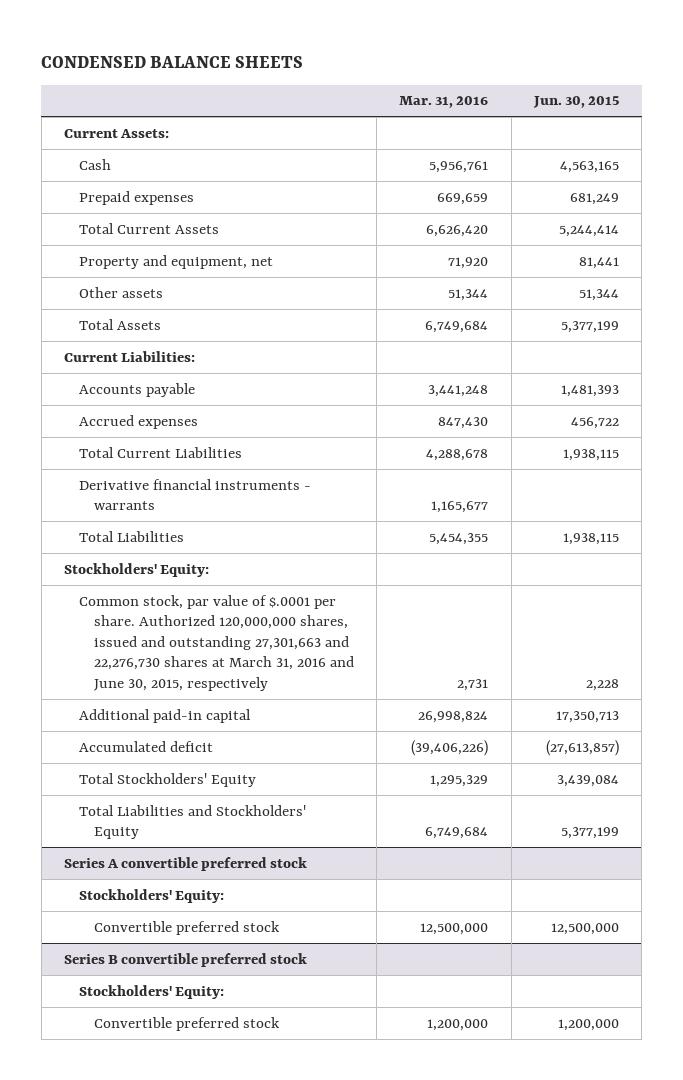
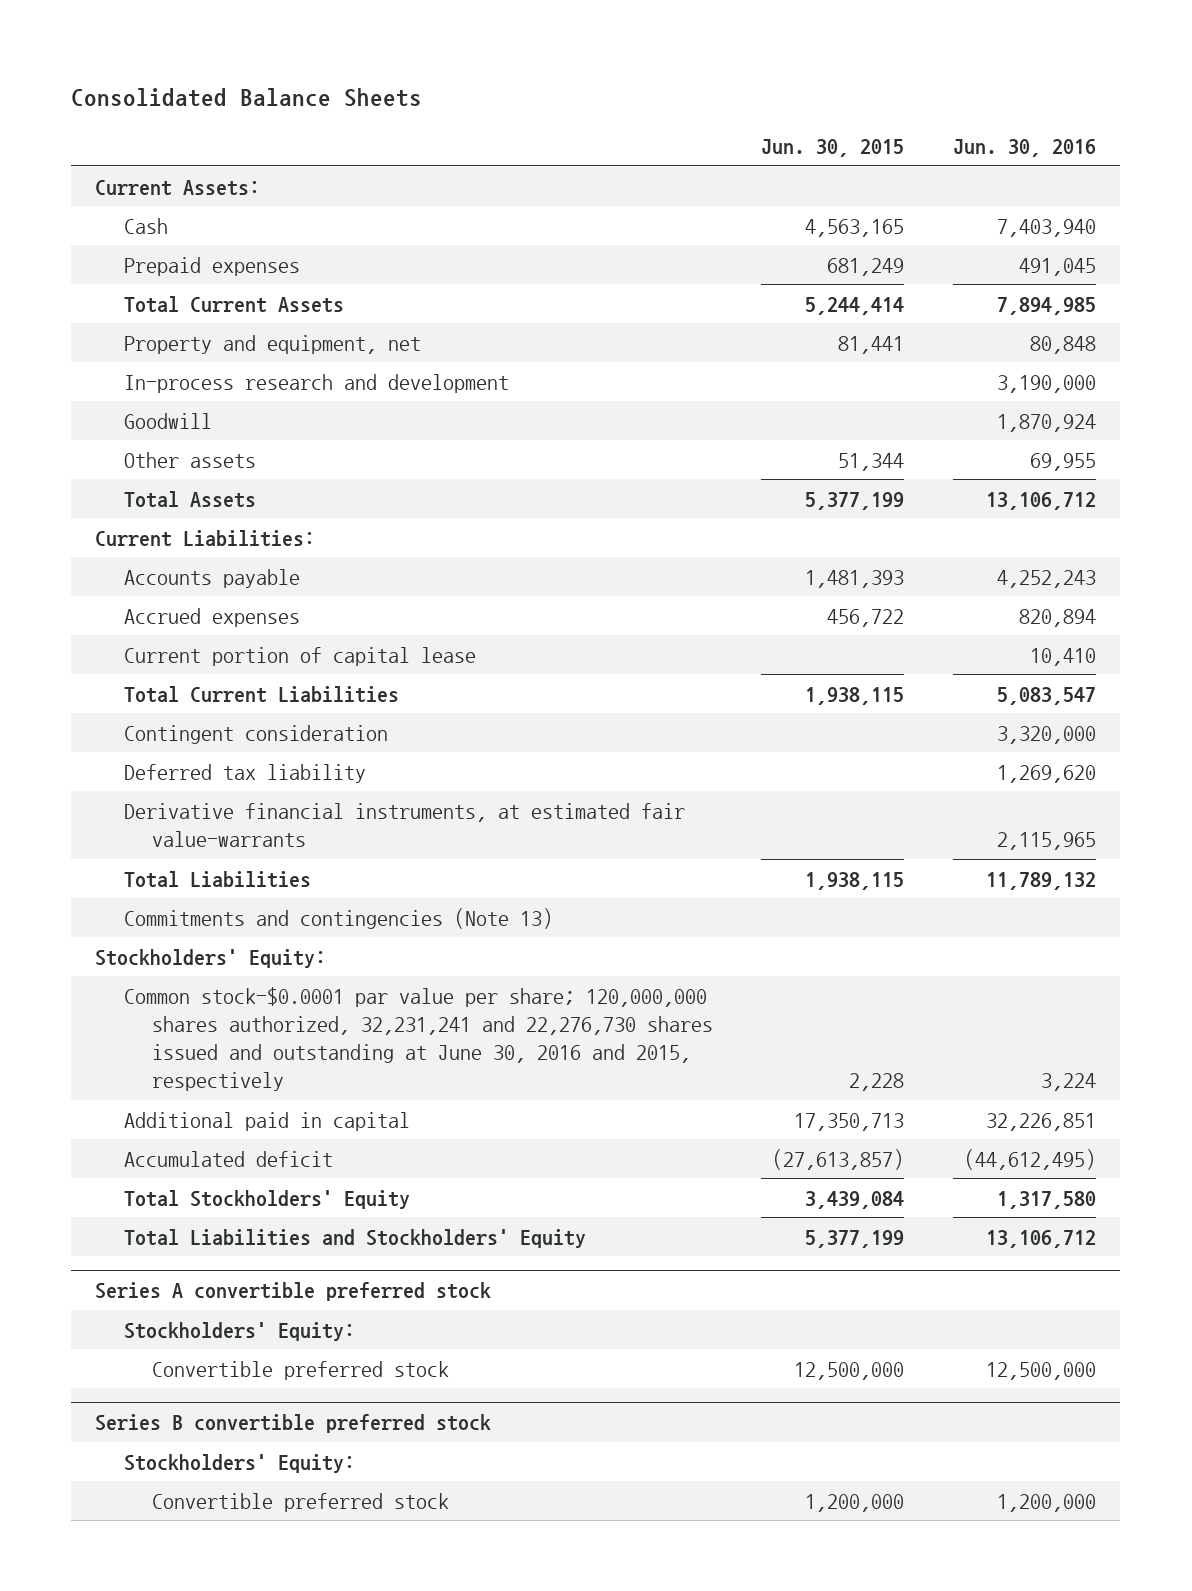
- CONDENSED BALANCE SHEETS
+ Consolidated Balance Sheets
- | Mar. 31, 2016 | Jun. 30, 2015
+ | Jun. 30, 2015 | Jun. 30, 2016
+ In-process research and development | | 3,190,000
+ Goodwill | | 1,870,924
+ Current portion of capital lease | | 10,410
- Derivative financial instruments - warrants | 1,165,677 |
+ Contingent consideration | | 3,320,000
+ Deferred tax liability | | 1,269,620
+ Derivative financial instruments, at estimated fair value-warrants | | 2,115,965
+ Commitments and contingencies (Note 13)
- Common stock, par value of $.0001 per share. Authorized 120,000,000 shares, issued and outstanding 27,301,663 and 22,276,730 shares at March 31, 2016 and June 30, 2015, respectively | 2,731 | 2,228
- Additional paid-in capital | 26,998,824 | 17,350,713
+ Common stock-$0.0001 par value per share; 120,000,000 shares authorized, 32,231,241 and 22,276,730 shares issued and outstanding at June 30, 2016 and 2015, respectively | 2,228 | 3,224
+ Additional paid in capital | 17,350,713 | 32,226,851

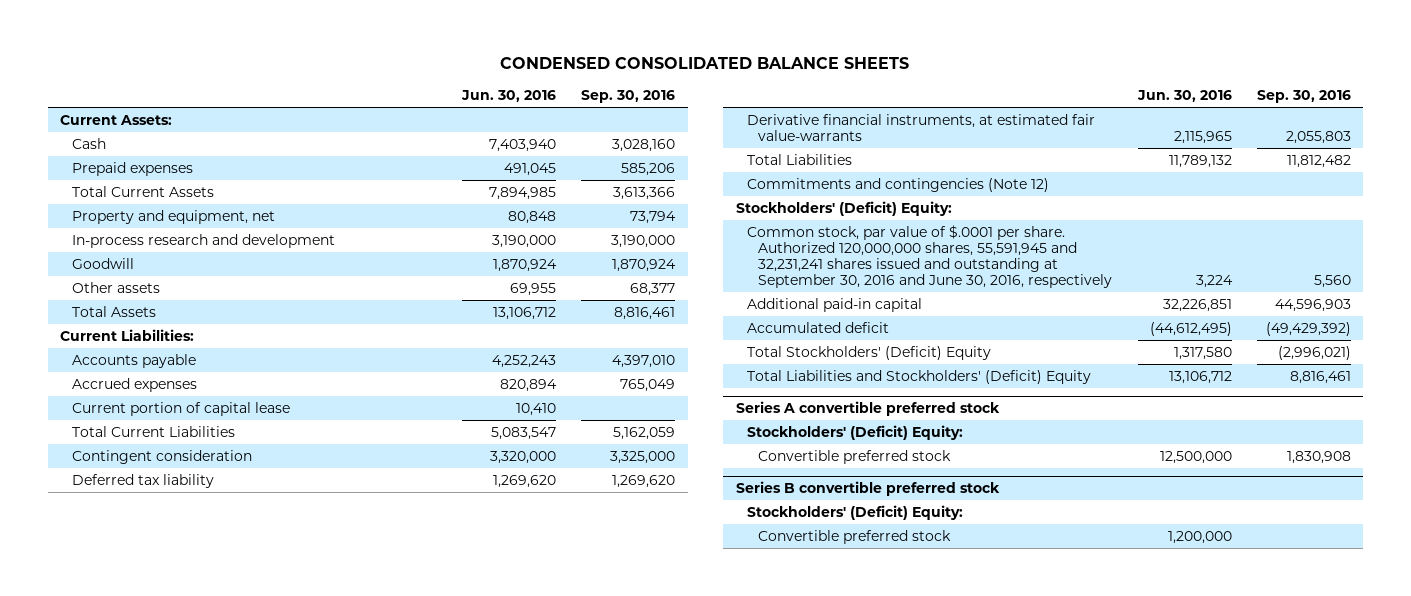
- Consolidated Balance Sheets
+ CONDENSED CONSOLIDATED BALANCE SHEETS
- | Jun. 30, 2015 | Jun. 30, 2016
+ | Jun. 30, 2016 | Sep. 30, 2016
- Commitments and contingencies (Note 13)
- Stockholders' Equity:
- Common stock-$0.0001 par value per share; 120,000,000 shares authorized, 32,231,241 and 22,276,730 shares issued and outstanding at June 30, 2016 and 2015, respectively | 2,228 | 3,224
- Additional paid in capital | 17,350,713 | 32,226,851
+ Commitments and contingencies (Note 12)
+ Stockholders' (Deficit) Equity:
+ Common stock, par value of $.0001 per share. Authorized 120,000,000 shares, 55,591,945 and 32,231,241 shares issued and outstanding at September 30, 2016 and June 30, 2016, respectively | 3,224 | 5,560
+ Additional paid-in capital | 32,226,851 | 44,596,903
- Total Stockholders' Equity | 3,439,084 | 1,317,580
- Total Liabilities and Stockholders' Equity | 5,377,199 | 13,106,712
+ Total Stockholders' (Deficit) Equity | 1,317,580 | (2,996,021)
+ Total Liabilities and Stockholders' (Deficit) Equity | 13,106,712 | 8,816,461
@ Series A convertible preferred stock
- Stockholders' Equity:
+ Stockholders' (Deficit) Equity:
@ Series B convertible preferred stock
- Stockholders' Equity:
+ Stockholders' (Deficit) Equity:

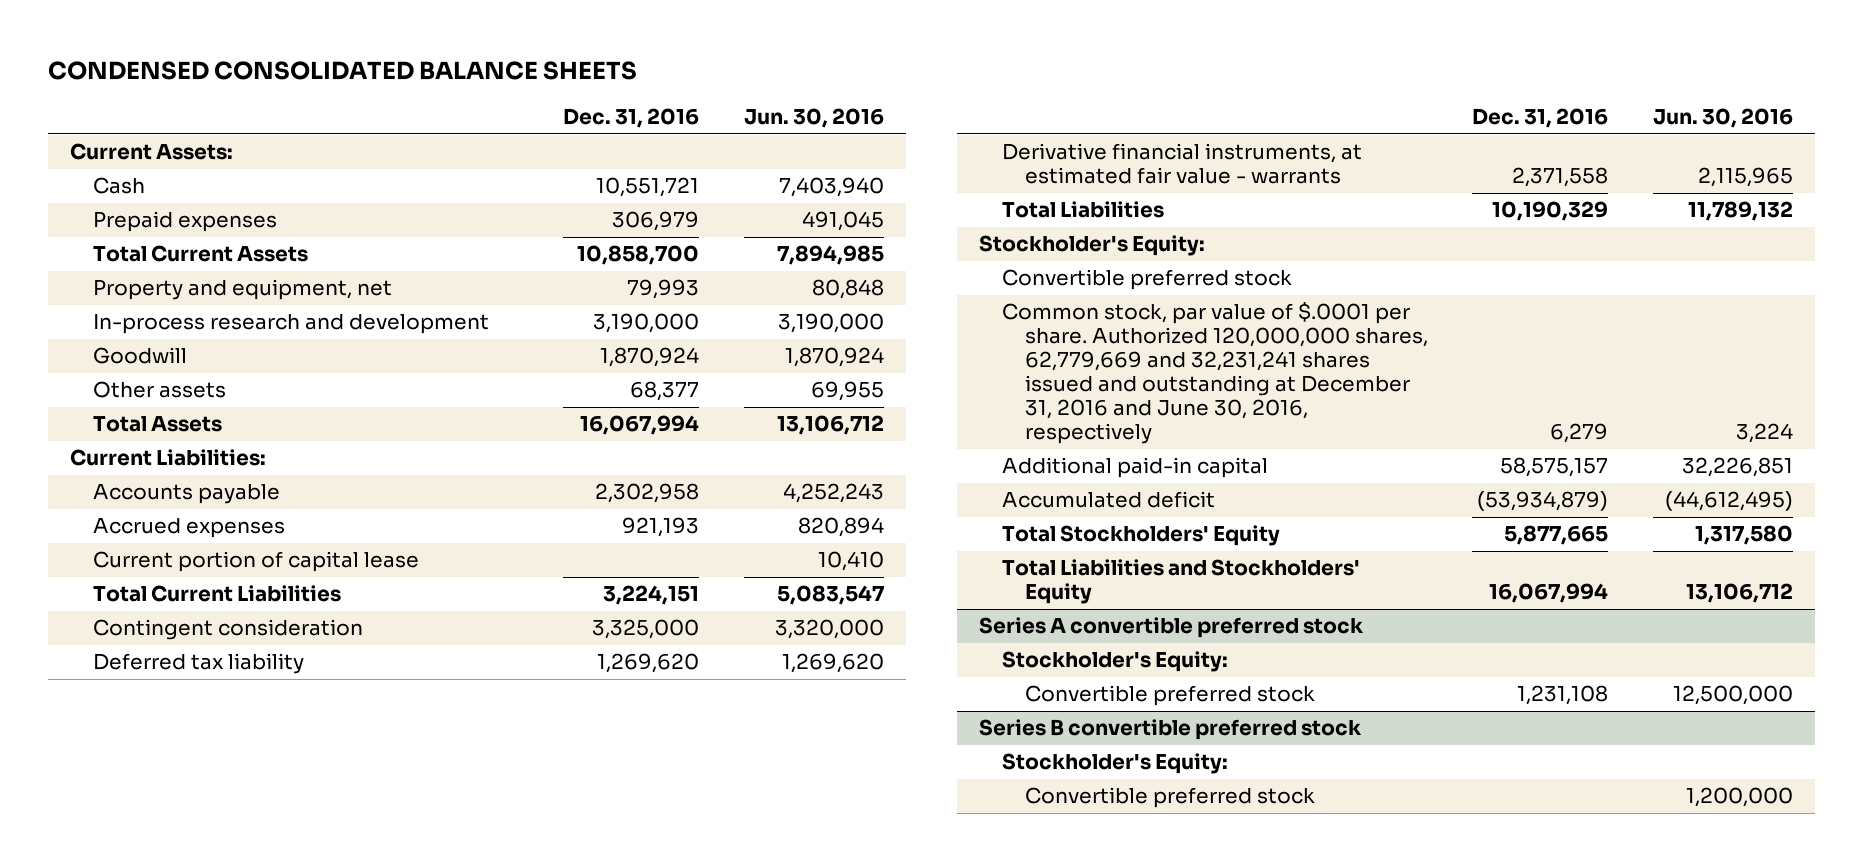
- | Jun. 30, 2016 | Sep. 30, 2016
+ | Dec. 31, 2016 | Jun. 30, 2016
- Derivative financial instruments, at estimated fair value-warrants | 2,115,965 | 2,055,803
+ Derivative financial instruments, at estimated fair value - warrants | 2,371,558 | 2,115,965
- Commitments and contingencies (Note 12)
- Stockholders' (Deficit) Equity:
- Common stock, par value of $.0001 per share. Authorized 120,000,000 shares, 55,591,945 and 32,231,241 shares issued and outstanding at September 30, 2016 and June 30, 2016, respectively | 3,224 | 5,560
+ Stockholder's Equity:
+ Convertible preferred stock
+ Common stock, par value of $.0001 per share. Authorized 120,000,000 shares, 62,779,669 and 32,231,241 shares issued and outstanding at December 31, 2016 and June 30, 2016, respectively | 6,279 | 3,224
- Total Stockholders' (Deficit) Equity | 1,317,580 | (2,996,021)
- Total Liabilities and Stockholders' (Deficit) Equity | 13,106,712 | 8,816,461
+ Total Stockholders' Equity | 5,877,665 | 1,317,580
+ Total Liabilities and Stockholders' Equity | 16,067,994 | 13,106,712
@ Series A convertible preferred stock
- Stockholders' (Deficit) Equity:
+ Stockholder's Equity:
@ Series B convertible preferred stock
- Stockholders' (Deficit) Equity:
+ Stockholder's Equity:

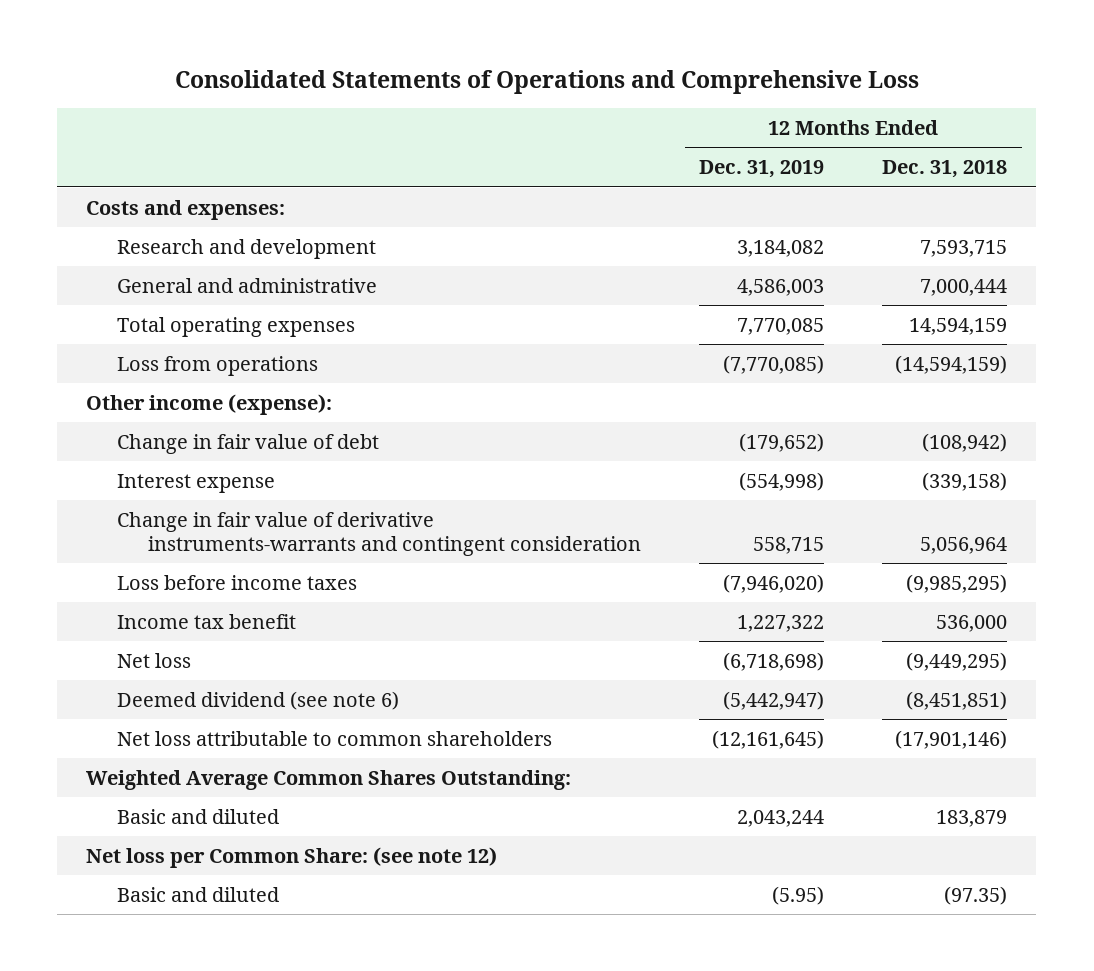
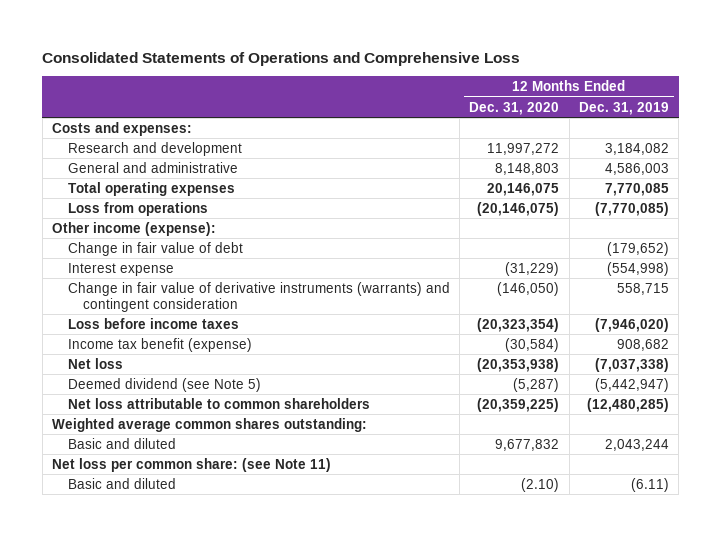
- | 12 Months Ended Dec. 31, 2019 | 12 Months Ended Dec. 31, 2018
+ | 12 Months Ended Dec. 31, 2020 | 12 Months Ended Dec. 31, 2019
- Change in fair value of derivative instruments-warrants and contingent consideration | 558,715 | 5,056,964
+ Change in fair value of derivative instruments (warrants) and contingent consideration | (146,050) | 558,715
- Income tax benefit | 1,227,322 | 536,000
- Net loss | (6,718,698) | (9,449,295)
- Deemed dividend (see note 6) | (5,442,947) | (8,451,851)
- Net loss attributable to common shareholders | (12,161,645) | (17,901,146)
- Weighted Average Common Shares Outstanding:
+ Income tax benefit (expense) | (30,584) | 908,682
+ Net loss | (20,353,938) | (7,037,338)
+ Deemed dividend (see Note 5) | (5,287) | (5,442,947)
+ Net loss attributable to common shareholders | (20,359,225) | (12,480,285)
+ Weighted average common shares outstanding:
- Net loss per Common Share: (see note 12)
- Basic and diluted | (5.95) | (97.35)
+ Net loss per common share: (see Note 11)
+ Basic and diluted | (2.10) | (6.11)

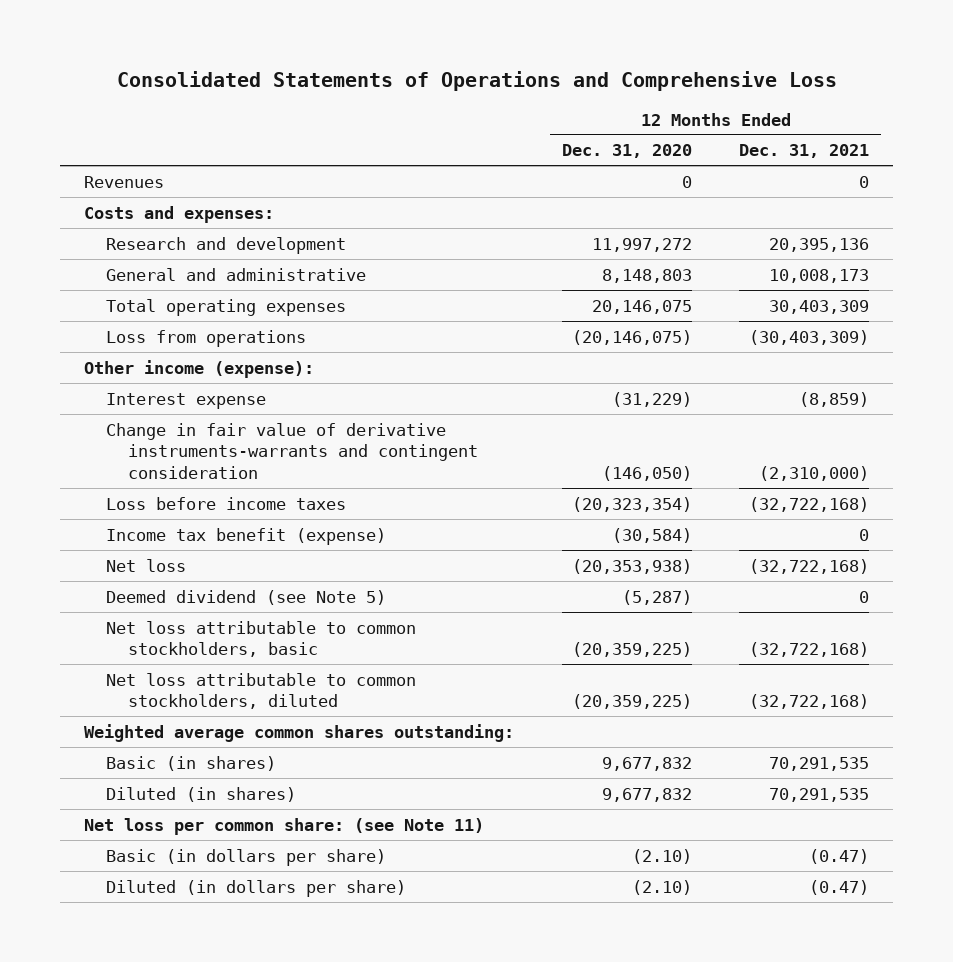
- | 12 Months Ended Dec. 31, 2020 | 12 Months Ended Dec. 31, 2019
+ | 12 Months Ended Dec. 31, 2020 | 12 Months Ended Dec. 31, 2021
+ Revenues | 0 | 0
- Change in fair value of debt | | (179,652)
- Change in fair value of derivative instruments (warrants) and contingent consideration | (146,050) | 558,715
+ Change in fair value of derivative instruments-warrants and contingent consideration | (146,050) | (2,310,000)
- Net loss attributable to common shareholders | (20,359,225) | (12,480,285)
+ Net loss attributable to common stockholders, basic | (20,359,225) | (32,722,168)
+ Net loss attributable to common stockholders, diluted | (20,359,225) | (32,722,168)
- Basic and diluted | 9,677,832 | 2,043,244
+ Basic (in shares) | 9,677,832 | 70,291,535
+ Diluted (in shares) | 9,677,832 | 70,291,535
- Basic and diluted | (2.10) | (6.11)
+ Basic (in dollars per share) | (2.10) | (0.47)
+ Diluted (in dollars per share) | (2.10) | (0.47)

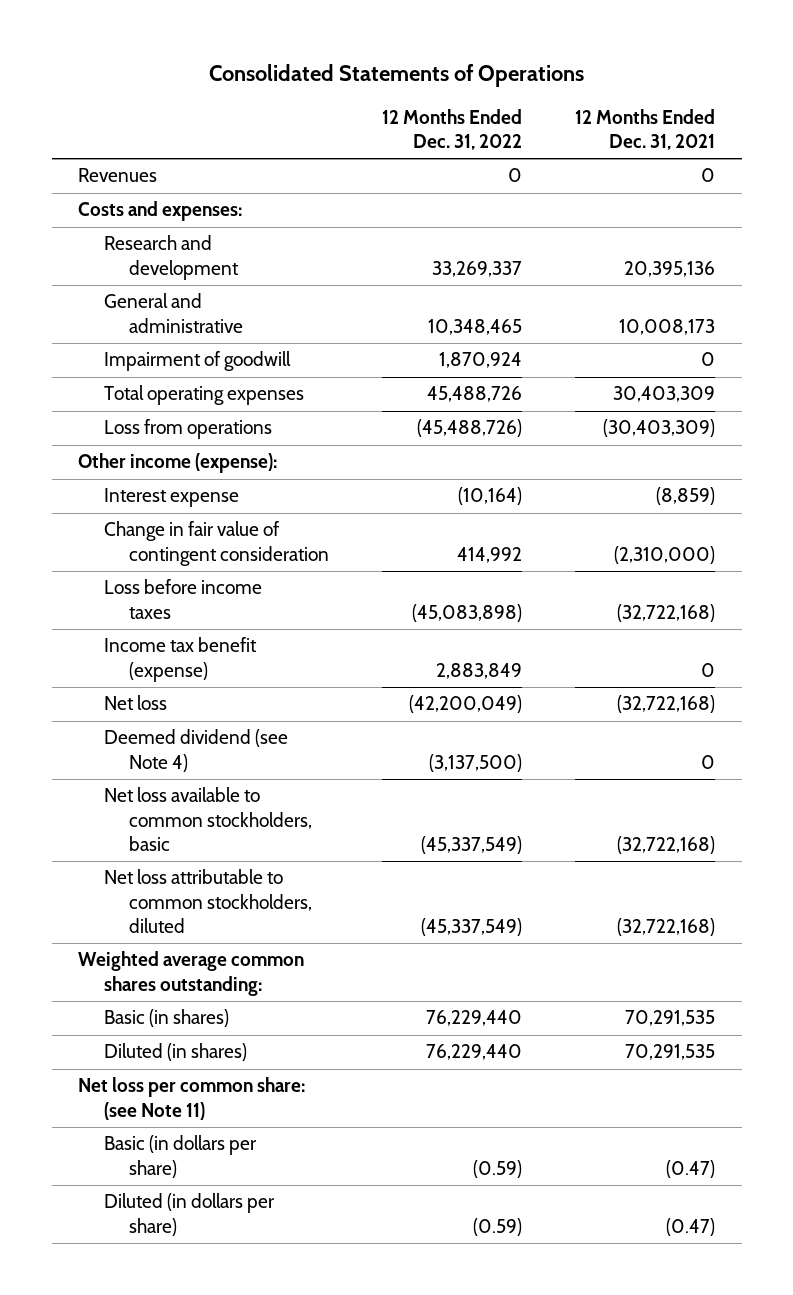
- Consolidated Statements of Operations and Comprehensive Loss
+ Consolidated Statements of Operations
- | 12 Months Ended Dec. 31, 2020 | 12 Months Ended Dec. 31, 2021
+ | 12 Months Ended Dec. 31, 2022 | 12 Months Ended Dec. 31, 2021
+ Impairment of goodwill | 1,870,924 | 0
- Change in fair value of derivative instruments-warrants and contingent consideration | (146,050) | (2,310,000)
+ Change in fair value of contingent consideration | 414,992 | (2,310,000)
- Deemed dividend (see Note 5) | (5,287) | 0
- Net loss attributable to common stockholders, basic | (20,359,225) | (32,722,168)
+ Deemed dividend (see Note 4) | (3,137,500) | 0
+ Net loss available to common stockholders, basic | (45,337,549) | (32,722,168)

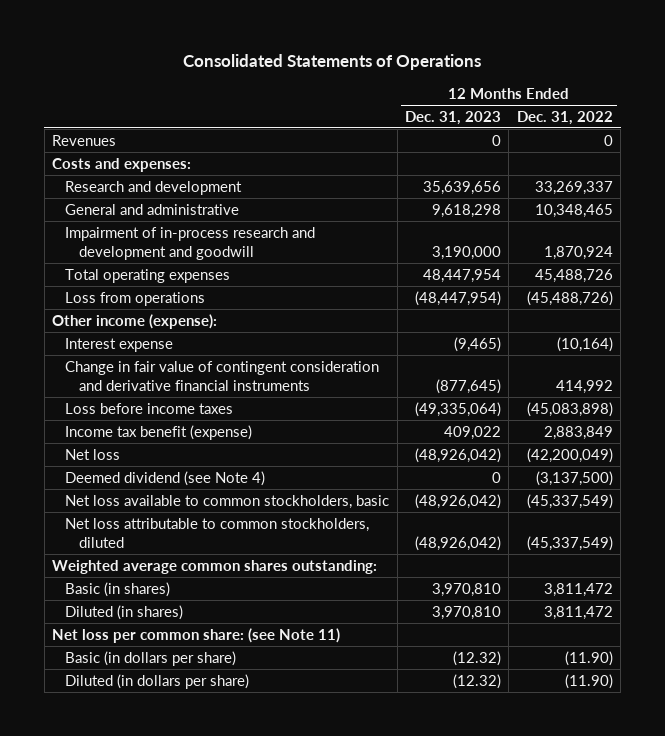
- | 12 Months Ended Dec. 31, 2022 | 12 Months Ended Dec. 31, 2021
+ | 12 Months Ended Dec. 31, 2023 | 12 Months Ended Dec. 31, 2022
- Impairment of goodwill | 1,870,924 | 0
+ Impairment of in-process research and development and goodwill | 3,190,000 | 1,870,924
- Change in fair value of contingent consideration | 414,992 | (2,310,000)
+ Change in fair value of contingent consideration and derivative financial instruments | (877,645) | 414,992
- Basic (in shares) | 76,229,440 | 70,291,535
- Diluted (in shares) | 76,229,440 | 70,291,535
+ Basic (in shares) | 3,970,810 | 3,811,472
+ Diluted (in shares) | 3,970,810 | 3,811,472
- Basic (in dollars per share) | (0.59) | (0.47)
- Diluted (in dollars per share) | (0.59) | (0.47)
+ Basic (in dollars per share) | (12.32) | (11.90)
+ Diluted (in dollars per share) | (12.32) | (11.90)

